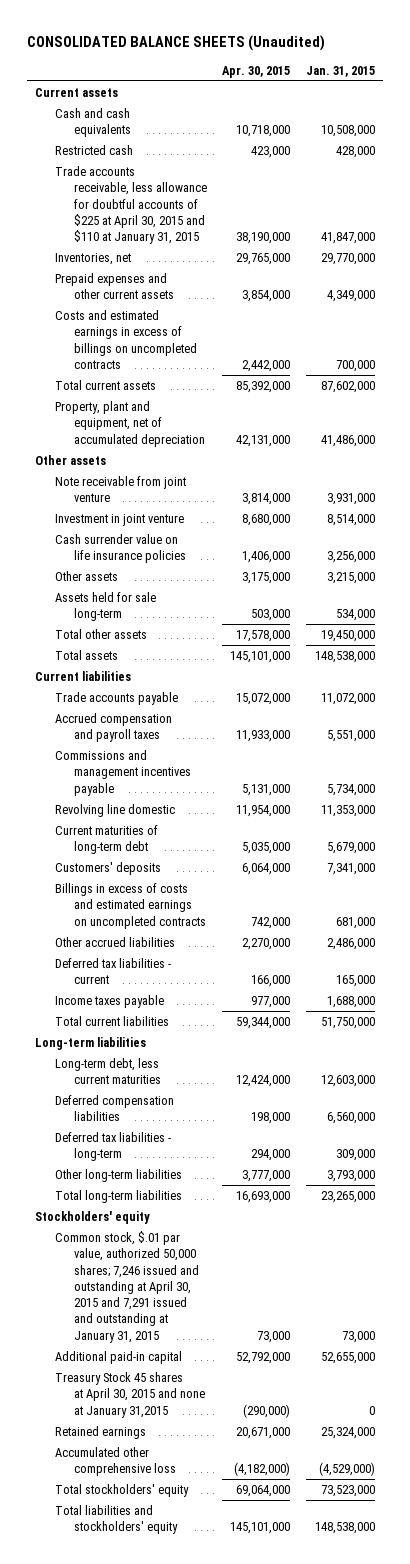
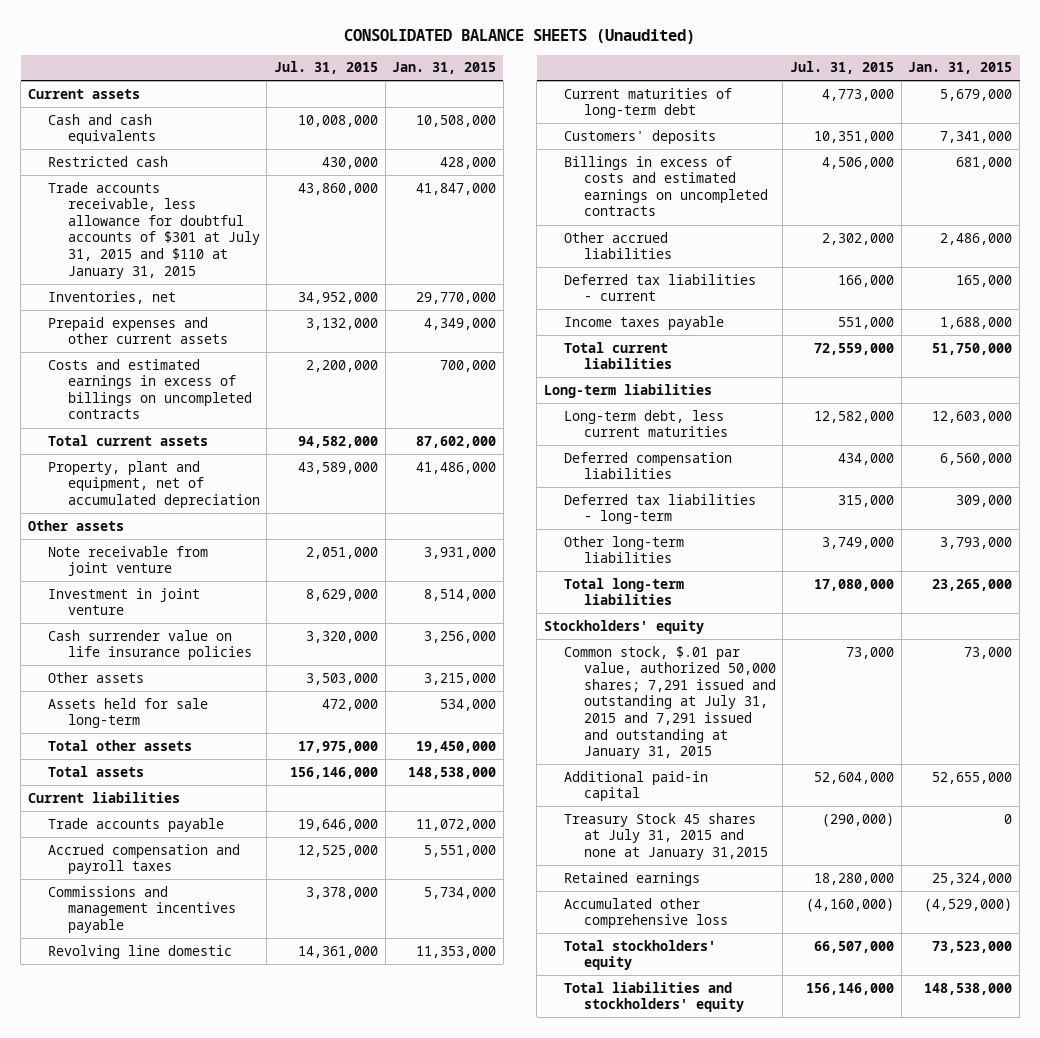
- | Apr. 30, 2015 | Jan. 31, 2015
+ | Jul. 31, 2015 | Jan. 31, 2015
- Trade accounts receivable, less allowance for doubtful accounts of $225 at April 30, 2015 and $110 at January 31, 2015 | 38,190,000 | 41,847,000
+ Trade accounts receivable, less allowance for doubtful accounts of $301 at July 31, 2015 and $110 at January 31, 2015 | 43,860,000 | 41,847,000
- Common stock, $.01 par value, authorized 50,000 shares; 7,246 issued and outstanding at April 30, 2015 and 7,291 issued and outstanding at January 31, 2015 | 73,000 | 73,000
+ Common stock, $.01 par value, authorized 50,000 shares; 7,291 issued and outstanding at July 31, 2015 and 7,291 issued and outstanding at January 31, 2015 | 73,000 | 73,000
- Treasury Stock 45 shares at April 30, 2015 and none at January 31,2015 | (290,000) | 0
+ Treasury Stock 45 shares at July 31, 2015 and none at January 31,2015 | (290,000) | 0

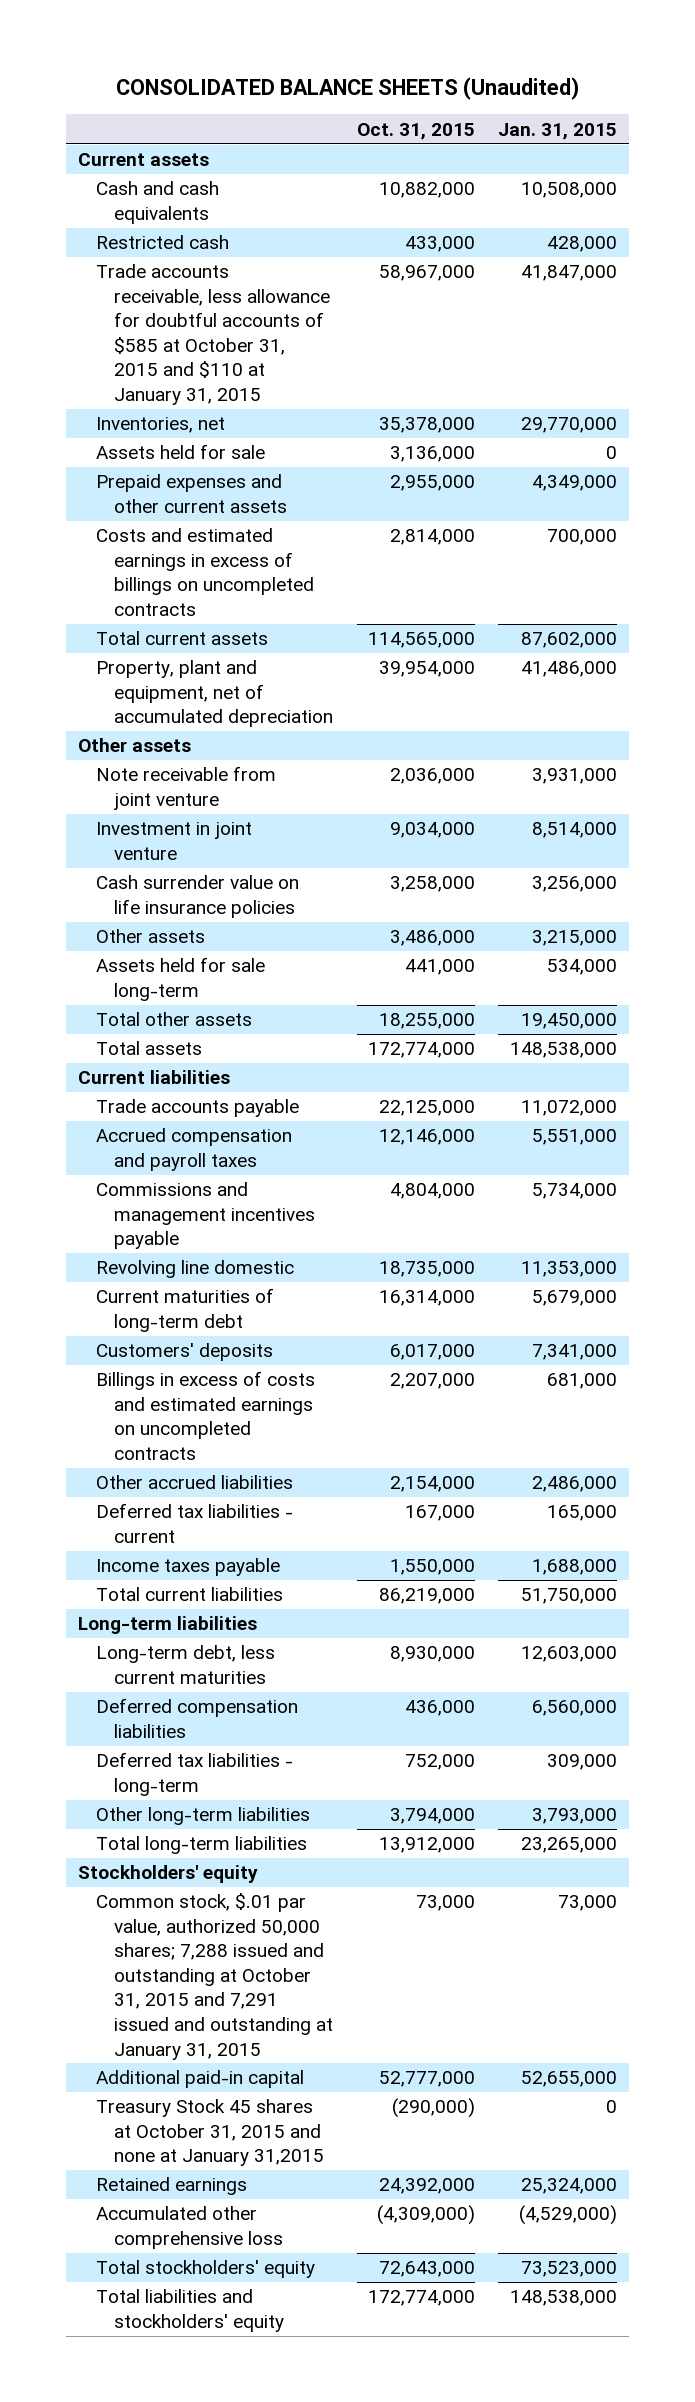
- | Jul. 31, 2015 | Jan. 31, 2015
+ | Oct. 31, 2015 | Jan. 31, 2015
- Trade accounts receivable, less allowance for doubtful accounts of $301 at July 31, 2015 and $110 at January 31, 2015 | 43,860,000 | 41,847,000
+ Trade accounts receivable, less allowance for doubtful accounts of $585 at October 31, 2015 and $110 at January 31, 2015 | 58,967,000 | 41,847,000
+ Assets held for sale | 3,136,000 | 0
- Common stock, $.01 par value, authorized 50,000 shares; 7,291 issued and outstanding at July 31, 2015 and 7,291 issued and outstanding at January 31, 2015 | 73,000 | 73,000
+ Common stock, $.01 par value, authorized 50,000 shares; 7,288 issued and outstanding at October 31, 2015 and 7,291 issued and outstanding at January 31, 2015 | 73,000 | 73,000
- Treasury Stock 45 shares at July 31, 2015 and none at January 31,2015 | (290,000) | 0
+ Treasury Stock 45 shares at October 31, 2015 and none at January 31,2015 | (290,000) | 0

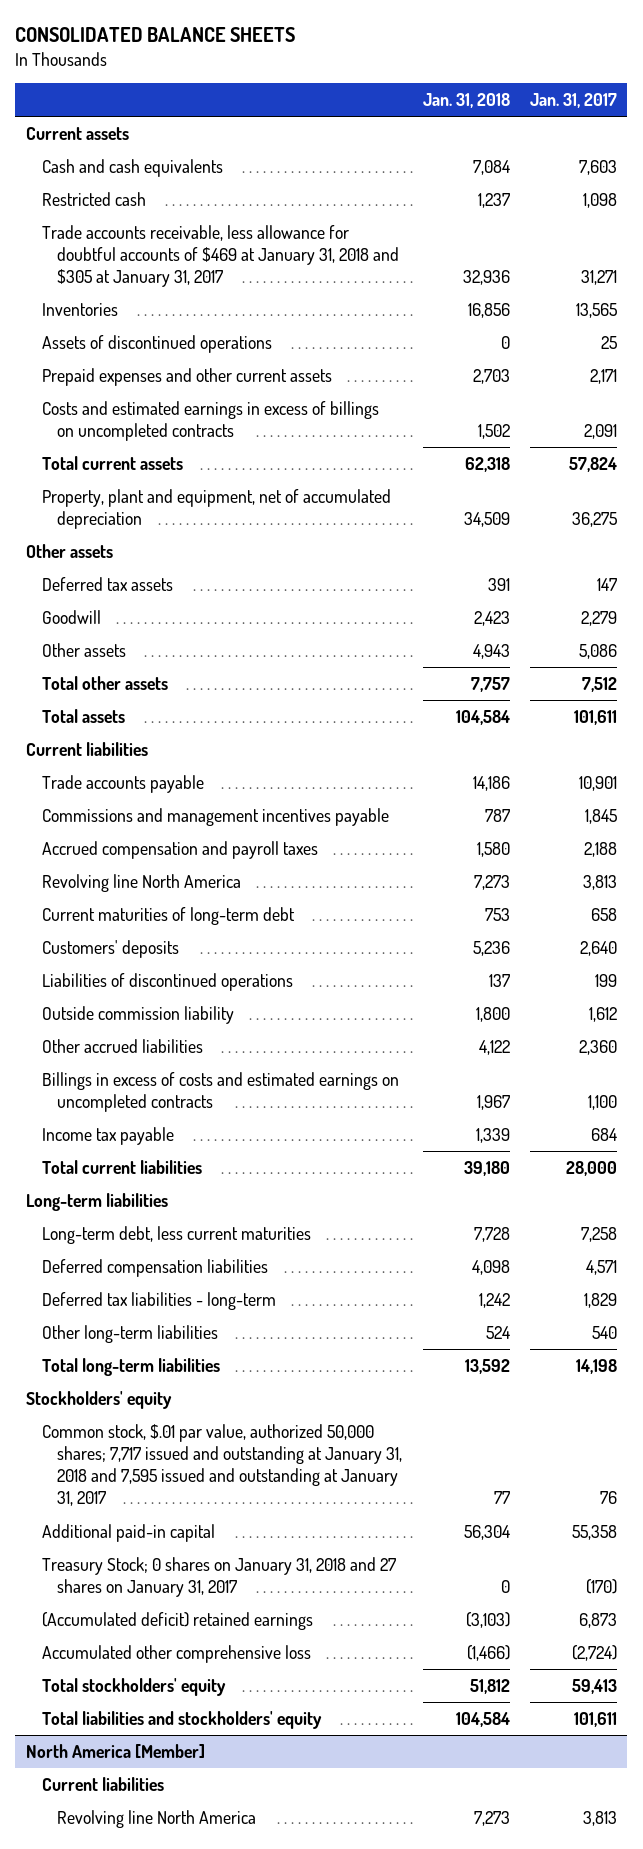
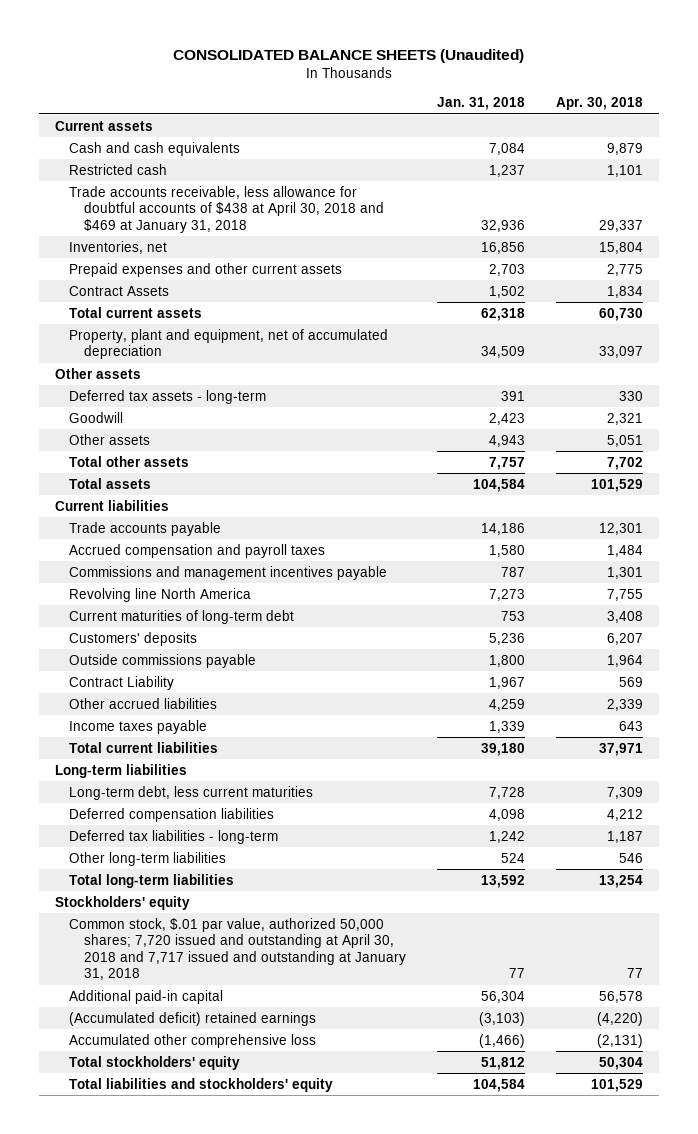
- CONSOLIDATED BALANCE SHEETS
+ CONSOLIDATED BALANCE SHEETS (Unaudited)
- | Jan. 31, 2018 | Jan. 31, 2017
+ | Jan. 31, 2018 | Apr. 30, 2018
- Trade accounts receivable, less allowance for doubtful accounts of $469 at January 31, 2018 and $305 at January 31, 2017 | 32,936 | 31,271
- Inventories | 16,856 | 13,565
- Assets of discontinued operations | 0 | 25
+ Trade accounts receivable, less allowance for doubtful accounts of $438 at April 30, 2018 and $469 at January 31, 2018 | 32,936 | 29,337
+ Inventories, net | 16,856 | 15,804
- Costs and estimated earnings in excess of billings on uncompleted contracts | 1,502 | 2,091
+ Contract Assets | 1,502 | 1,834
- Deferred tax assets | 391 | 147
+ Deferred tax assets - long-term | 391 | 330
moved down: Commissions and management incentives payable | 787 | 1,301
- Liabilities of discontinued operations | 137 | 199
- Outside commission liability | 1,800 | 1,612
- Other accrued liabilities | 4,122 | 2,360
- Billings in excess of costs and estimated earnings on uncompleted contracts | 1,967 | 1,100
- Income tax payable | 1,339 | 684
+ Outside commissions payable | 1,800 | 1,964
+ Contract Liability | 1,967 | 569
+ Other accrued liabilities | 4,259 | 2,339
+ Income taxes payable | 1,339 | 643
- Common stock, $.01 par value, authorized 50,000 shares; 7,717 issued and outstanding at January 31, 2018 and 7,595 issued and outstanding at January 31, 2017 | 77 | 76
+ Common stock, $.01 par value, authorized 50,000 shares; 7,720 issued and outstanding at April 30, 2018 and 7,717 issued and outstanding at January 31, 2018 | 77 | 77
- Treasury Stock; 0 shares on January 31, 2018 and 27 shares on January 31, 2017 | 0 | (170)
- North America [Member]
- Current liabilities
- Revolving line North America | 7,273 | 3,813

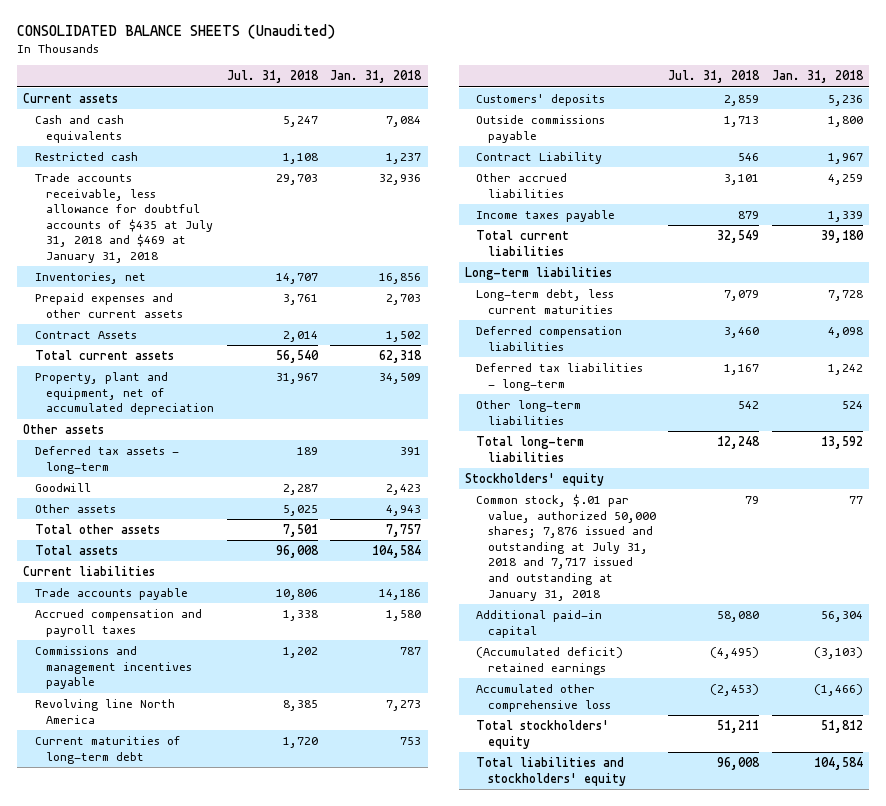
- | Jan. 31, 2018 | Apr. 30, 2018
+ | Jul. 31, 2018 | Jan. 31, 2018
- Trade accounts receivable, less allowance for doubtful accounts of $438 at April 30, 2018 and $469 at January 31, 2018 | 32,936 | 29,337
+ Trade accounts receivable, less allowance for doubtful accounts of $435 at July 31, 2018 and $469 at January 31, 2018 | 29,703 | 32,936
- Common stock, $.01 par value, authorized 50,000 shares; 7,720 issued and outstanding at April 30, 2018 and 7,717 issued and outstanding at January 31, 2018 | 77 | 77
+ Common stock, $.01 par value, authorized 50,000 shares; 7,876 issued and outstanding at July 31, 2018 and 7,717 issued and outstanding at January 31, 2018 | 79 | 77

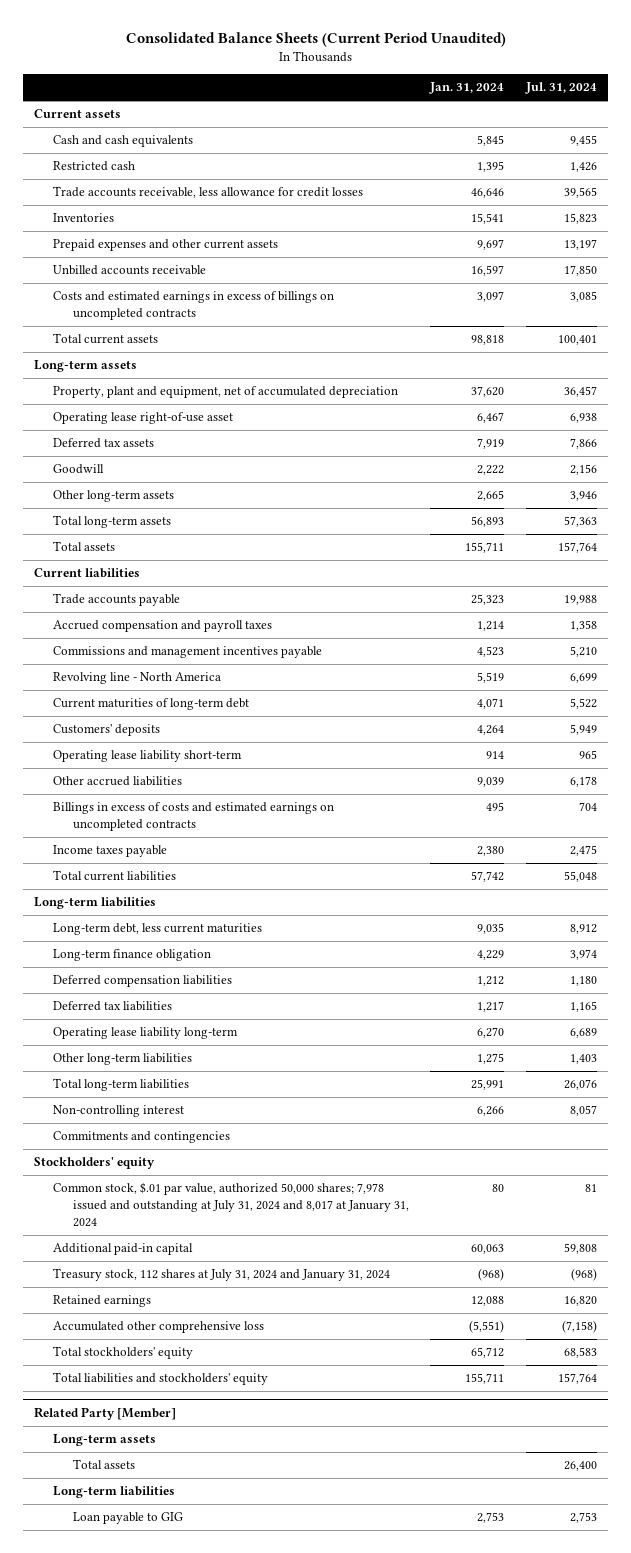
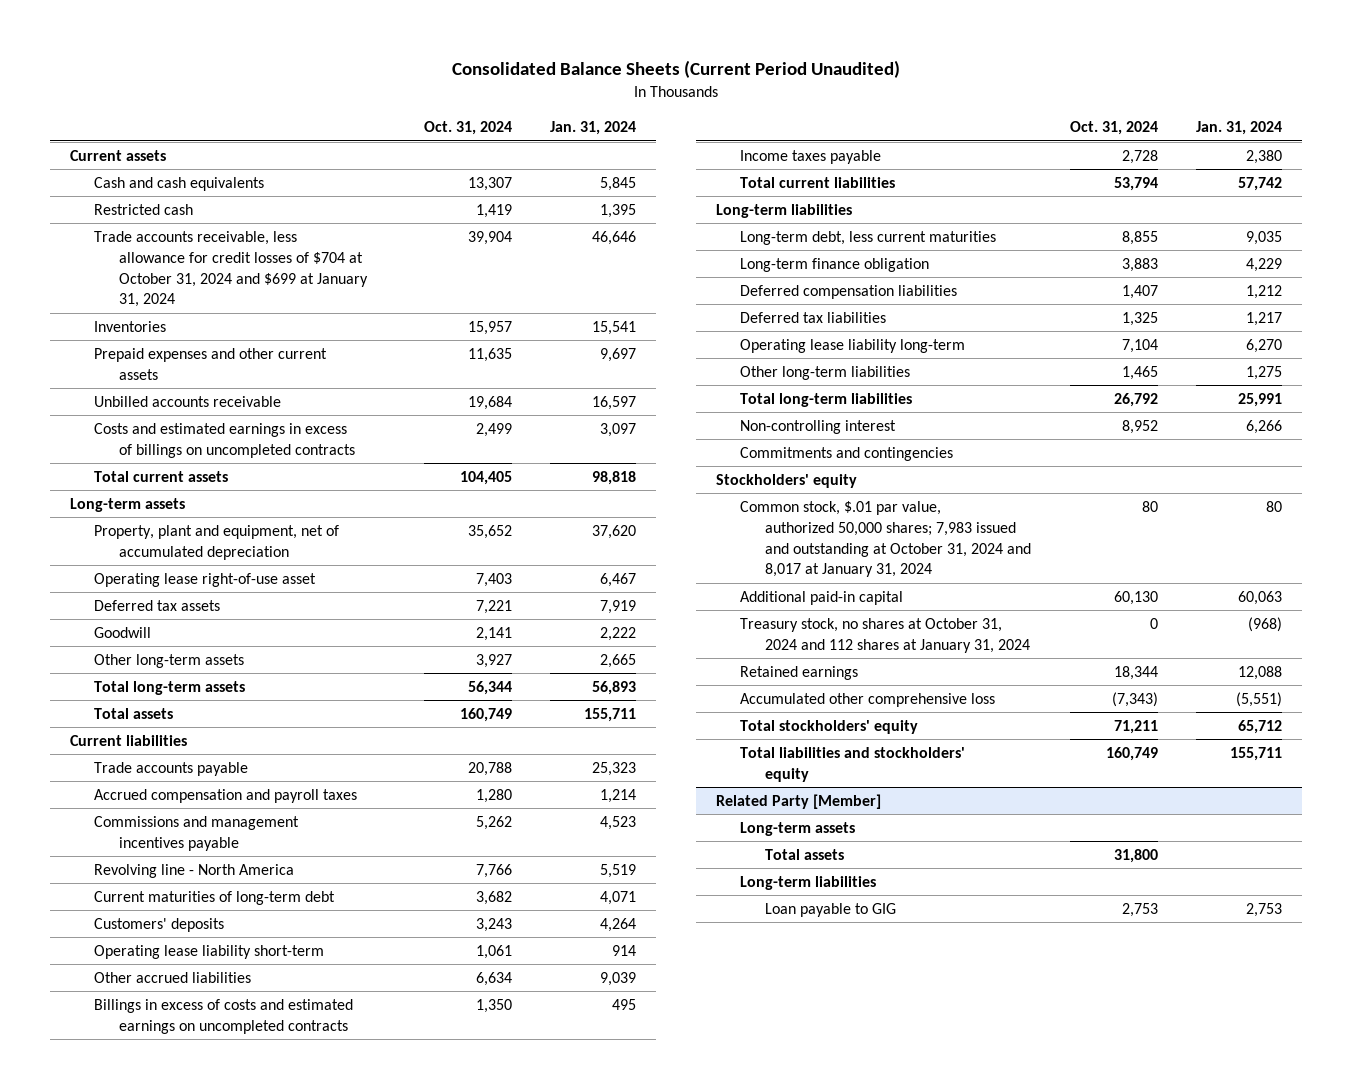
- | Jan. 31, 2024 | Jul. 31, 2024
+ | Oct. 31, 2024 | Jan. 31, 2024
- Trade accounts receivable, less allowance for credit losses | 46,646 | 39,565
+ Trade accounts receivable, less allowance for credit losses of $704 at October 31, 2024 and $699 at January 31, 2024 | 39,904 | 46,646
- Common stock, $.01 par value, authorized 50,000 shares; 7,978 issued and outstanding at July 31, 2024 and 8,017 at January 31, 2024 | 80 | 81
+ Common stock, $.01 par value, authorized 50,000 shares; 7,983 issued and outstanding at October 31, 2024 and 8,017 at January 31, 2024 | 80 | 80
- Treasury stock, 112 shares at July 31, 2024 and January 31, 2024 | (968) | (968)
+ Treasury stock, no shares at October 31, 2024 and 112 shares at January 31, 2024 | 0 | (968)

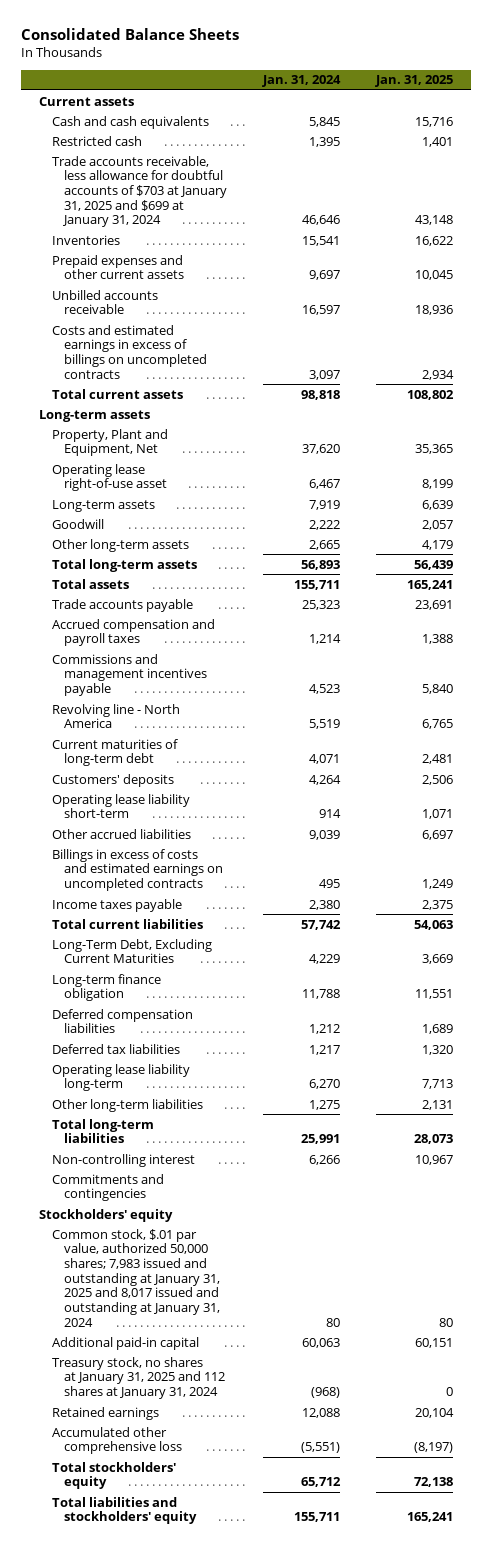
- Consolidated Balance Sheets (Current Period Unaudited)
+ Consolidated Balance Sheets
- | Oct. 31, 2024 | Jan. 31, 2024
+ | Jan. 31, 2024 | Jan. 31, 2025
- Trade accounts receivable, less allowance for credit losses of $704 at October 31, 2024 and $699 at January 31, 2024 | 39,904 | 46,646
+ Trade accounts receivable, less allowance for doubtful accounts of $703 at January 31, 2025 and $699 at January 31, 2024 | 46,646 | 43,148
- Property, plant and equipment, net of accumulated depreciation | 35,652 | 37,620
+ Property, Plant and Equipment, Net | 37,620 | 35,365
- Deferred tax assets | 7,221 | 7,919
+ Long-term assets | 7,919 | 6,639
- Current liabilities
- Long-term liabilities
- Long-term debt, less current maturities | 8,855 | 9,035
- Long-term finance obligation | 3,883 | 4,229
+ Long-Term Debt, Excluding Current Maturities | 4,229 | 3,669
+ Long-term finance obligation | 11,788 | 11,551
- Common stock, $.01 par value, authorized 50,000 shares; 7,983 issued and outstanding at October 31, 2024 and 8,017 at January 31, 2024 | 80 | 80
+ Common stock, $.01 par value, authorized 50,000 shares; 7,983 issued and outstanding at January 31, 2025 and 8,017 issued and outstanding at January 31, 2024 | 80 | 80
- Treasury stock, no shares at October 31, 2024 and 112 shares at January 31, 2024 | 0 | (968)
+ Treasury stock, no shares at January 31, 2025 and 112 shares at January 31, 2024 | (968) | 0
- Related Party [Member]
- Long-term assets
- Total assets | 31,800 |
- Long-term liabilities
- Loan payable to GIG | 2,753 | 2,753

